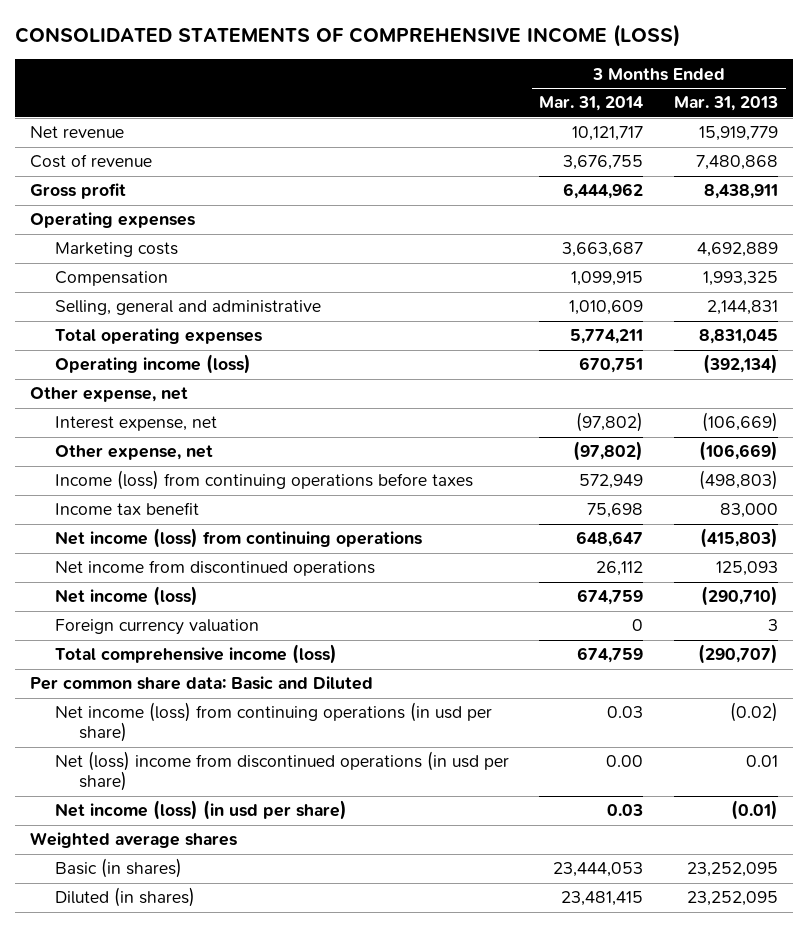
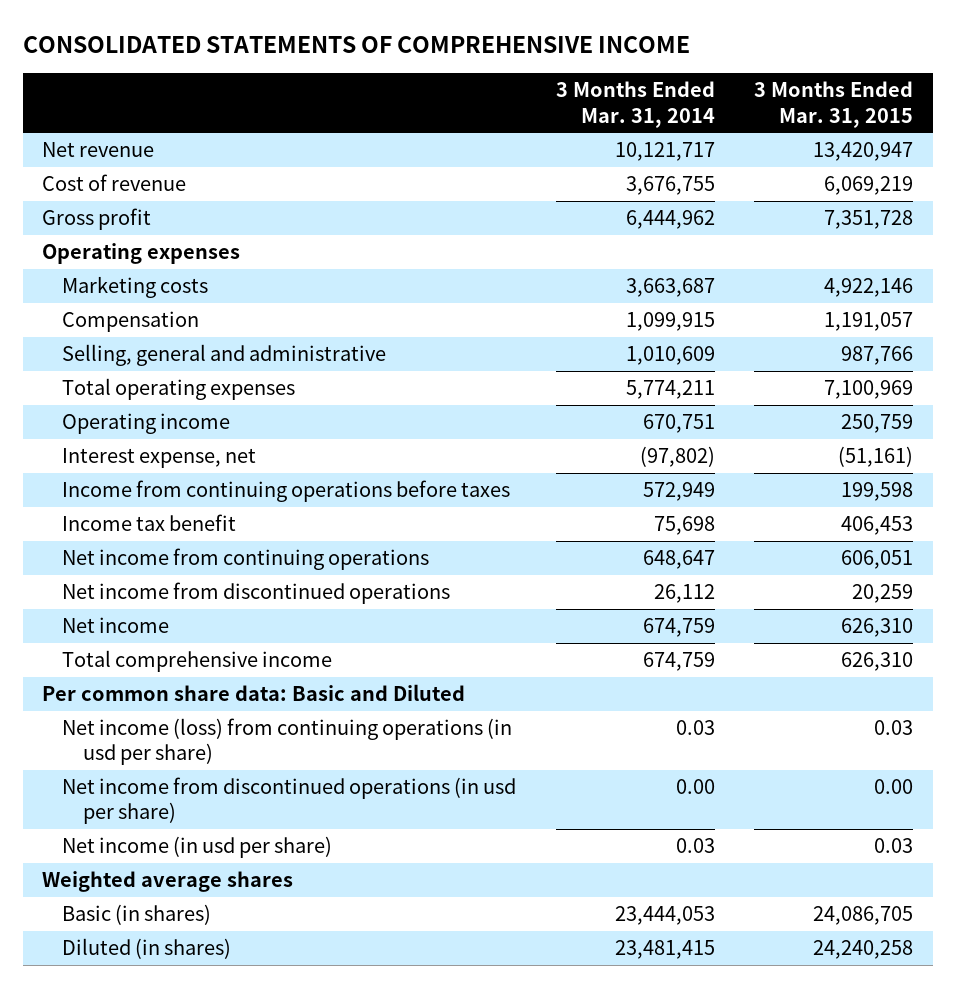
- CONSOLIDATED STATEMENTS OF COMPREHENSIVE INCOME (LOSS)
+ CONSOLIDATED STATEMENTS OF COMPREHENSIVE INCOME
- | 3 Months Ended Mar. 31, 2014 | 3 Months Ended Mar. 31, 2013
+ | 3 Months Ended Mar. 31, 2014 | 3 Months Ended Mar. 31, 2015
- Operating income (loss) | 670,751 | (392,134)
- Other expense, net
+ Operating income | 670,751 | 250,759
- Other expense, net | (97,802) | (106,669)
- Income (loss) from continuing operations before taxes | 572,949 | (498,803)
+ Income from continuing operations before taxes | 572,949 | 199,598
- Net income (loss) from continuing operations | 648,647 | (415,803)
+ Net income from continuing operations | 648,647 | 606,051
- Net income (loss) | 674,759 | (290,710)
- Foreign currency valuation | 0 | 3
- Total comprehensive income (loss) | 674,759 | (290,707)
+ Net income | 674,759 | 626,310
+ Total comprehensive income | 674,759 | 626,310
- Net (loss) income from discontinued operations (in usd per share) | 0.00 | 0.01
- Net income (loss) (in usd per share) | 0.03 | (0.01)
+ Net income from discontinued operations (in usd per share) | 0.00 | 0.00
+ Net income (in usd per share) | 0.03 | 0.03

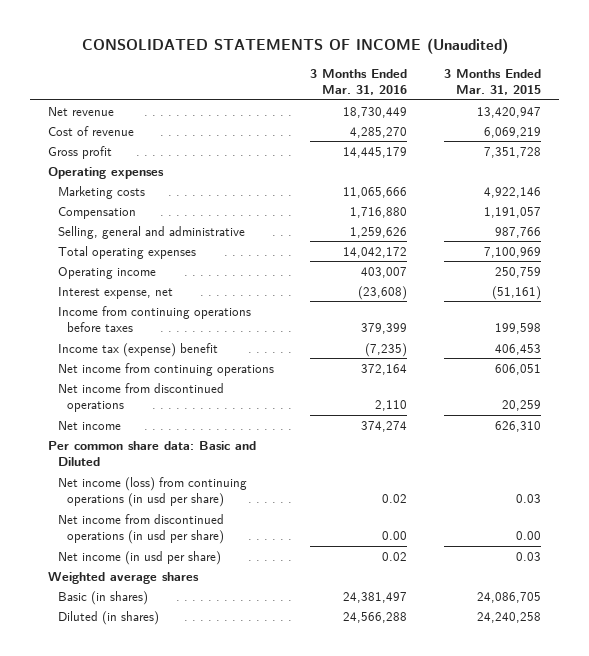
- CONSOLIDATED STATEMENTS OF COMPREHENSIVE INCOME
+ CONSOLIDATED STATEMENTS OF INCOME (Unaudited)
- | 3 Months Ended Mar. 31, 2014 | 3 Months Ended Mar. 31, 2015
+ | 3 Months Ended Mar. 31, 2016 | 3 Months Ended Mar. 31, 2015
- Income tax benefit | 75,698 | 406,453
+ Income tax (expense) benefit | (7,235) | 406,453
- Total comprehensive income | 674,759 | 626,310

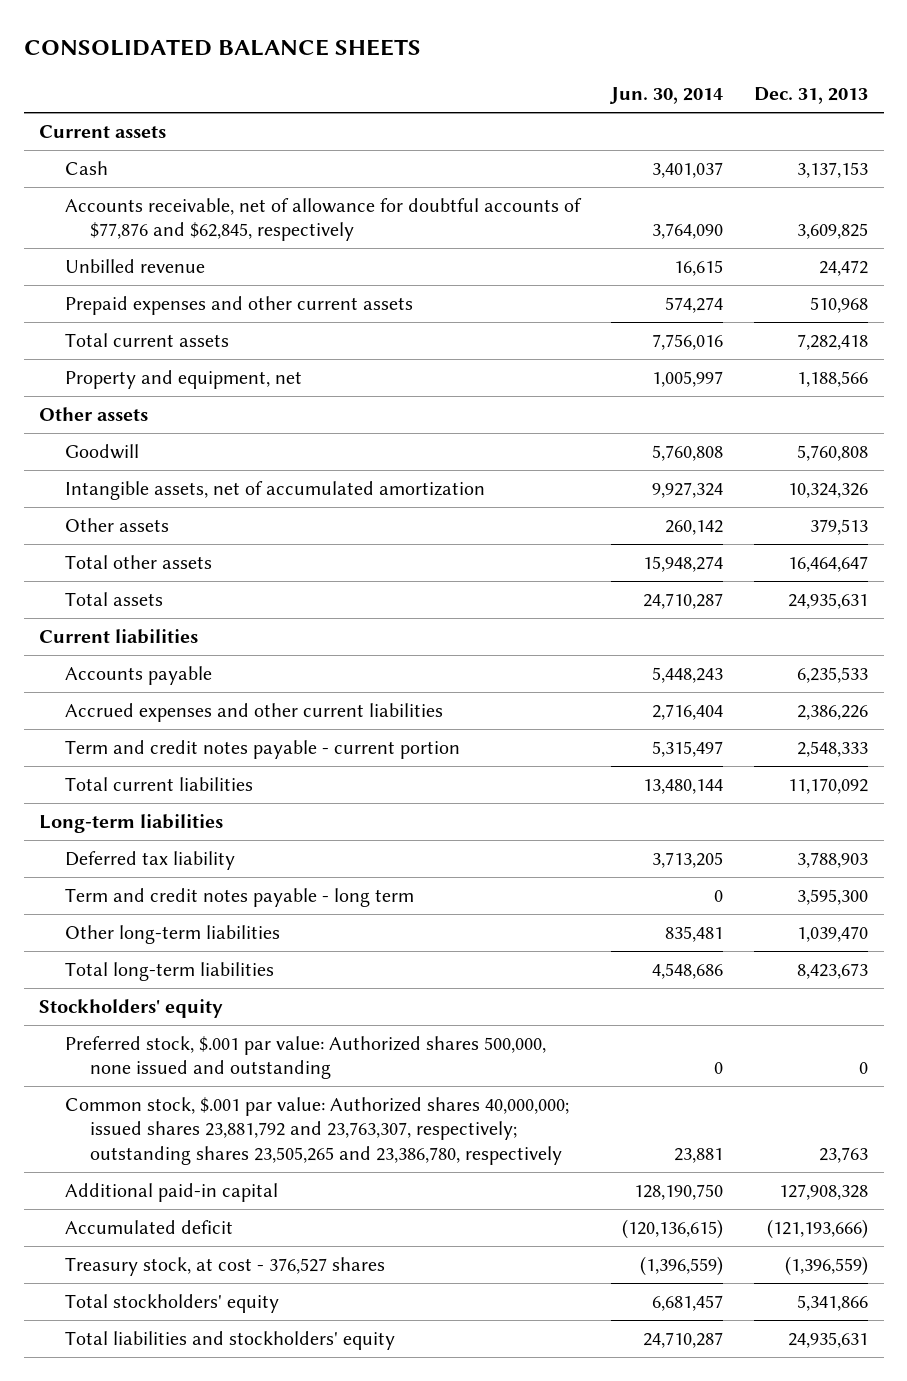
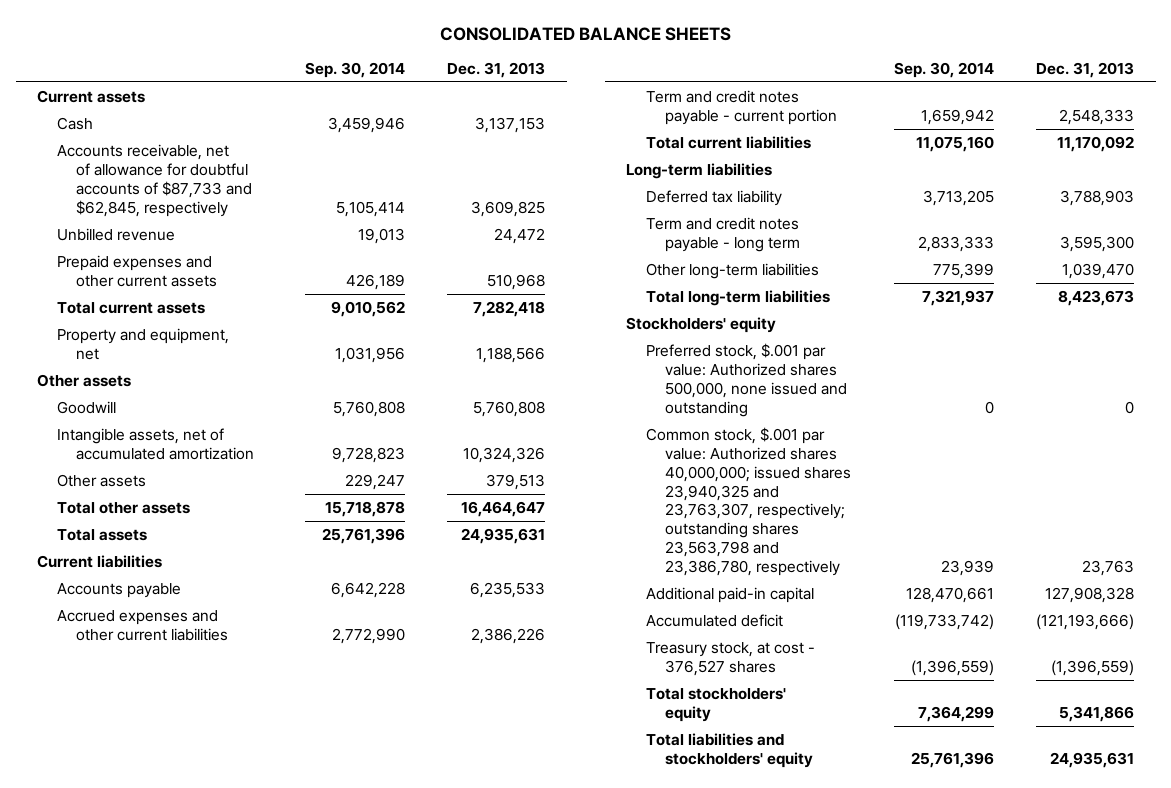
- | Jun. 30, 2014 | Dec. 31, 2013
+ | Sep. 30, 2014 | Dec. 31, 2013
- Accounts receivable, net of allowance for doubtful accounts of $77,876 and $62,845, respectively | 3,764,090 | 3,609,825
+ Accounts receivable, net of allowance for doubtful accounts of $87,733 and $62,845, respectively | 5,105,414 | 3,609,825
- Common stock, $.001 par value: Authorized shares 40,000,000; issued shares 23,881,792 and 23,763,307, respectively; outstanding shares 23,505,265 and 23,386,780, respectively | 23,881 | 23,763
+ Common stock, $.001 par value: Authorized shares 40,000,000; issued shares 23,940,325 and 23,763,307, respectively; outstanding shares 23,563,798 and 23,386,780, respectively | 23,939 | 23,763

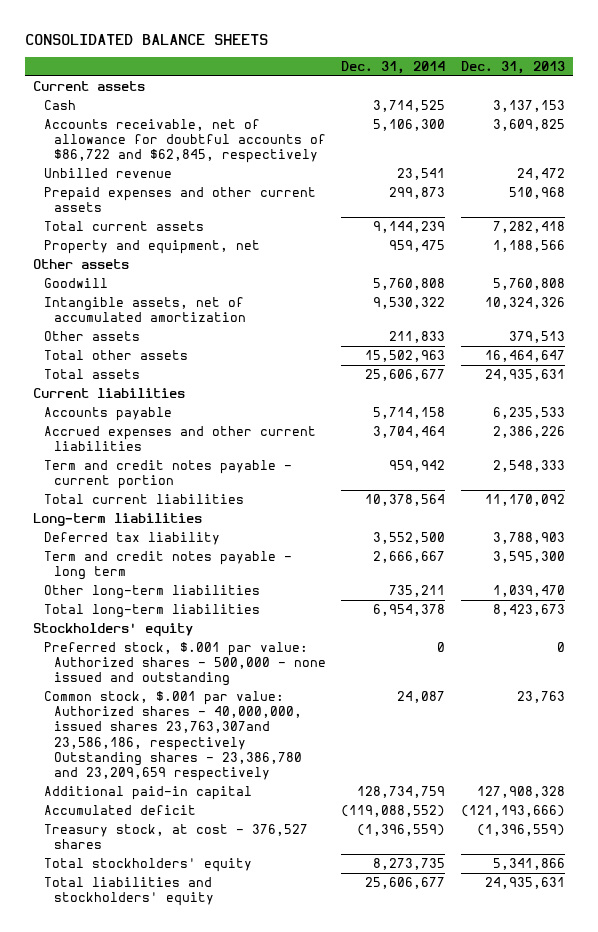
- | Sep. 30, 2014 | Dec. 31, 2013
+ | Dec. 31, 2014 | Dec. 31, 2013
- Accounts receivable, net of allowance for doubtful accounts of $87,733 and $62,845, respectively | 5,105,414 | 3,609,825
+ Accounts receivable, net of allowance for doubtful accounts of $86,722 and $62,845, respectively | 5,106,300 | 3,609,825
- Preferred stock, $.001 par value: Authorized shares 500,000, none issued and outstanding | 0 | 0
- Common stock, $.001 par value: Authorized shares 40,000,000; issued shares 23,940,325 and 23,763,307, respectively; outstanding shares 23,563,798 and 23,386,780, respectively | 23,939 | 23,763
+ Preferred stock, $.001 par value: Authorized shares - 500,000 - none issued and outstanding | 0 | 0
+ Common stock, $.001 par value: Authorized shares - 40,000,000, issued shares 23,763,307and 23,586,186, respectively Outstanding shares - 23,386,780 and 23,209,659 respectively | 24,087 | 23,763

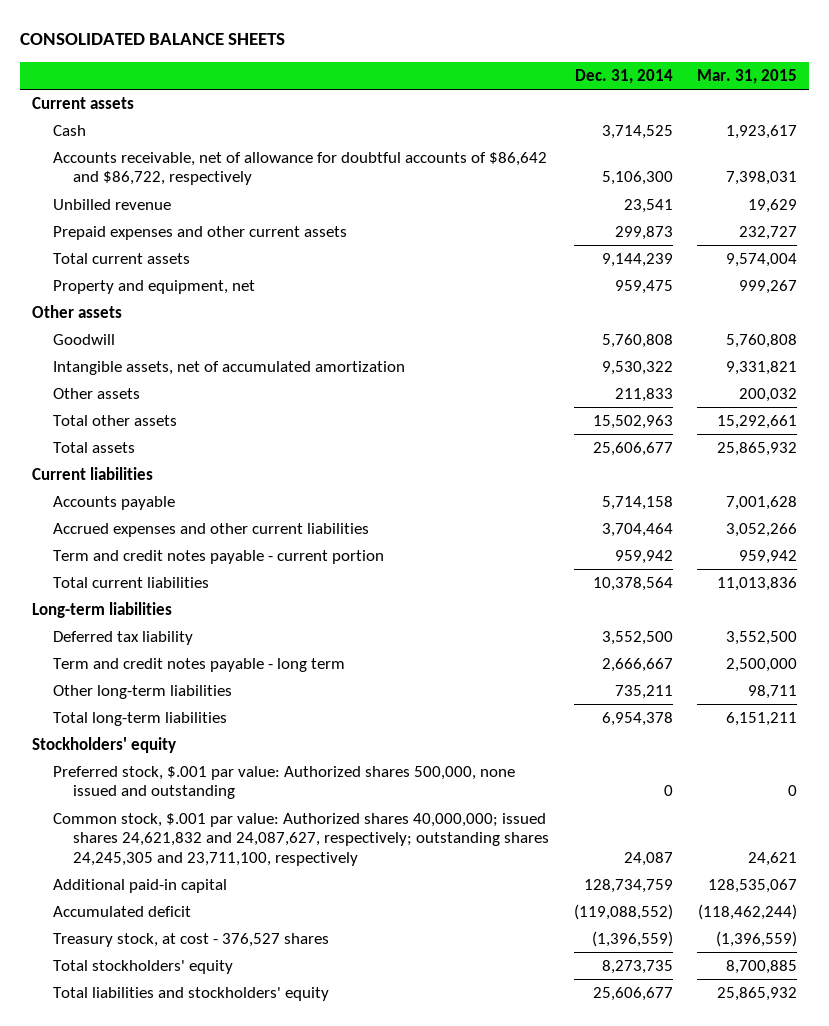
- | Dec. 31, 2014 | Dec. 31, 2013
+ | Dec. 31, 2014 | Mar. 31, 2015
- Accounts receivable, net of allowance for doubtful accounts of $86,722 and $62,845, respectively | 5,106,300 | 3,609,825
+ Accounts receivable, net of allowance for doubtful accounts of $86,642 and $86,722, respectively | 5,106,300 | 7,398,031
- Preferred stock, $.001 par value: Authorized shares - 500,000 - none issued and outstanding | 0 | 0
- Common stock, $.001 par value: Authorized shares - 40,000,000, issued shares 23,763,307and 23,586,186, respectively Outstanding shares - 23,386,780 and 23,209,659 respectively | 24,087 | 23,763
+ Preferred stock, $.001 par value: Authorized shares 500,000, none issued and outstanding | 0 | 0
+ Common stock, $.001 par value: Authorized shares 40,000,000; issued shares 24,621,832 and 24,087,627, respectively; outstanding shares 24,245,305 and 23,711,100, respectively | 24,087 | 24,621

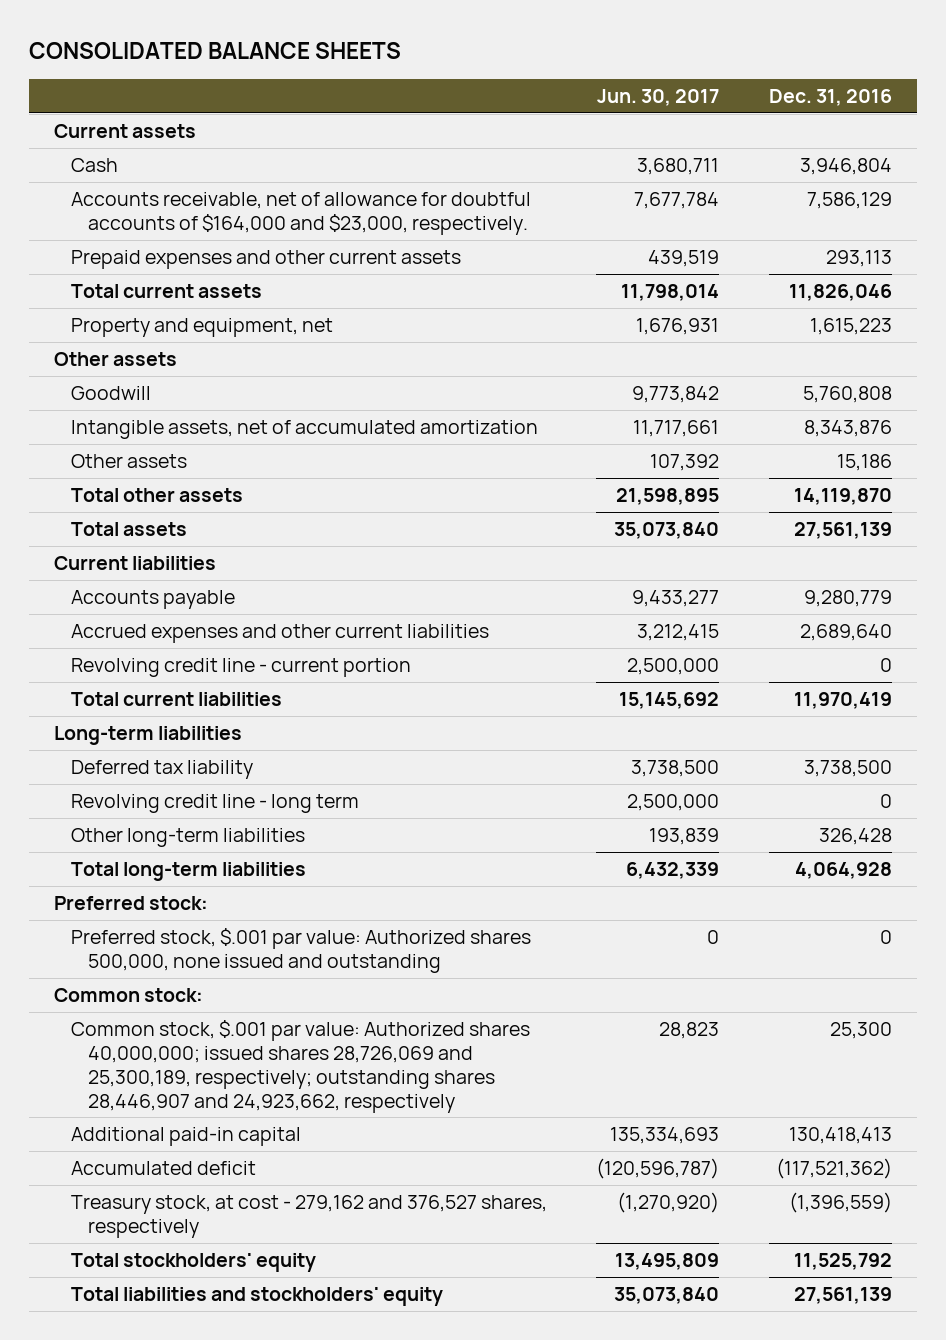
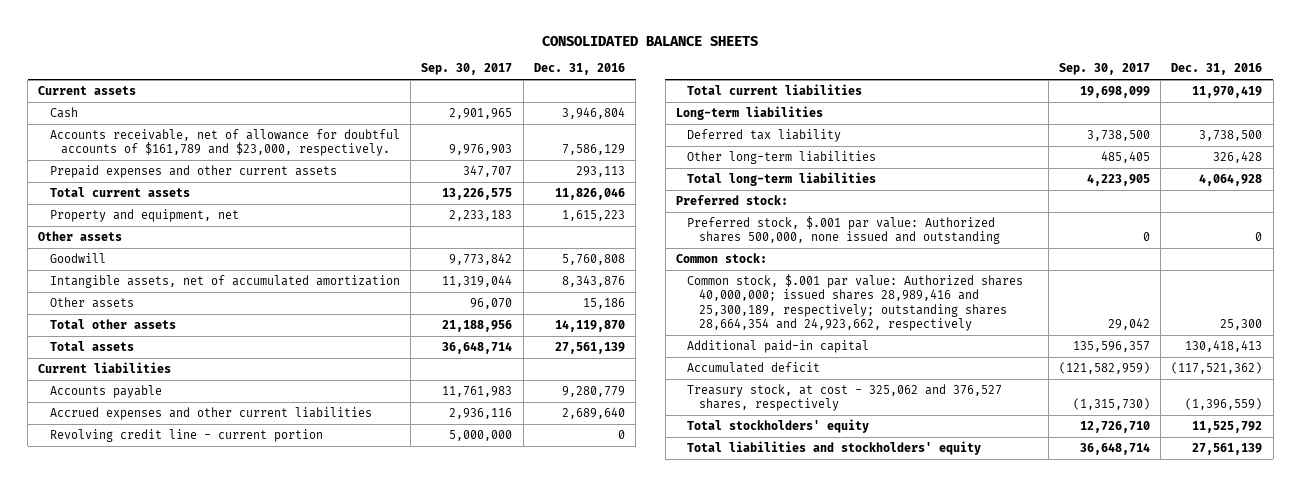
- | Jun. 30, 2017 | Dec. 31, 2016
+ | Sep. 30, 2017 | Dec. 31, 2016
- Accounts receivable, net of allowance for doubtful accounts of $164,000 and $23,000, respectively. | 7,677,784 | 7,586,129
+ Accounts receivable, net of allowance for doubtful accounts of $161,789 and $23,000, respectively. | 9,976,903 | 7,586,129
- Revolving credit line - long term | 2,500,000 | 0
- Common stock, $.001 par value: Authorized shares 40,000,000; issued shares 28,726,069 and 25,300,189, respectively; outstanding shares 28,446,907 and 24,923,662, respectively | 28,823 | 25,300
+ Common stock, $.001 par value: Authorized shares 40,000,000; issued shares 28,989,416 and 25,300,189, respectively; outstanding shares 28,664,354 and 24,923,662, respectively | 29,042 | 25,300
- Treasury stock, at cost - 279,162 and 376,527 shares, respectively | (1,270,920) | (1,396,559)
+ Treasury stock, at cost - 325,062 and 376,527 shares, respectively | (1,315,730) | (1,396,559)

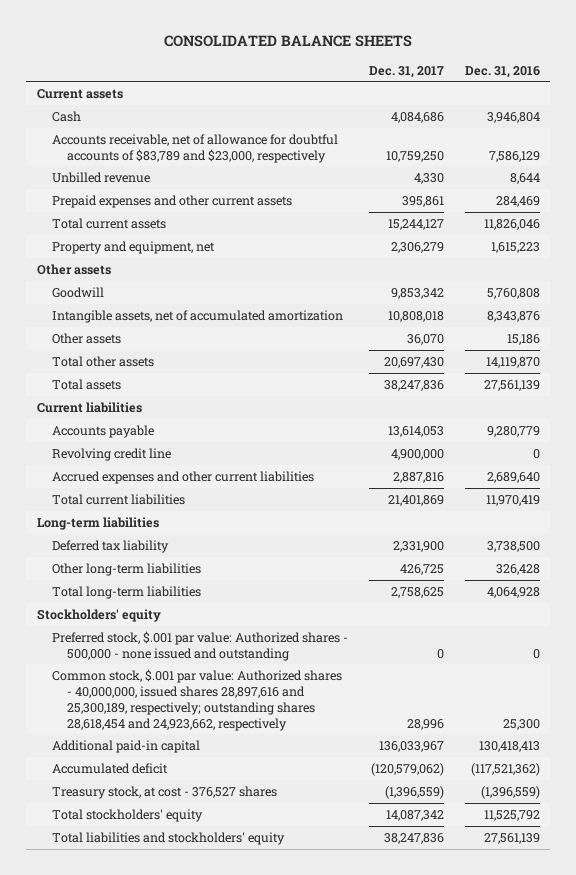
- | Sep. 30, 2017 | Dec. 31, 2016
+ | Dec. 31, 2017 | Dec. 31, 2016
- Accounts receivable, net of allowance for doubtful accounts of $161,789 and $23,000, respectively. | 9,976,903 | 7,586,129
- Prepaid expenses and other current assets | 347,707 | 293,113
+ Accounts receivable, net of allowance for doubtful accounts of $83,789 and $23,000, respectively | 10,759,250 | 7,586,129
+ Unbilled revenue | 4,330 | 8,644
+ Prepaid expenses and other current assets | 395,861 | 284,469
+ Revolving credit line | 4,900,000 | 0
- Revolving credit line - current portion | 5,000,000 | 0
- Preferred stock:
- Preferred stock, $.001 par value: Authorized shares 500,000, none issued and outstanding | 0 | 0
- Common stock:
- Common stock, $.001 par value: Authorized shares 40,000,000; issued shares 28,989,416 and 25,300,189, respectively; outstanding shares 28,664,354 and 24,923,662, respectively | 29,042 | 25,300
+ Stockholders' equity
+ Preferred stock, $.001 par value: Authorized shares - 500,000 - none issued and outstanding | 0 | 0
+ Common stock, $.001 par value: Authorized shares - 40,000,000, issued shares 28,897,616 and 25,300,189, respectively; outstanding shares 28,618,454 and 24,923,662, respectively | 28,996 | 25,300
- Treasury stock, at cost - 325,062 and 376,527 shares, respectively | (1,315,730) | (1,396,559)
+ Treasury stock, at cost - 376,527 shares | (1,396,559) | (1,396,559)

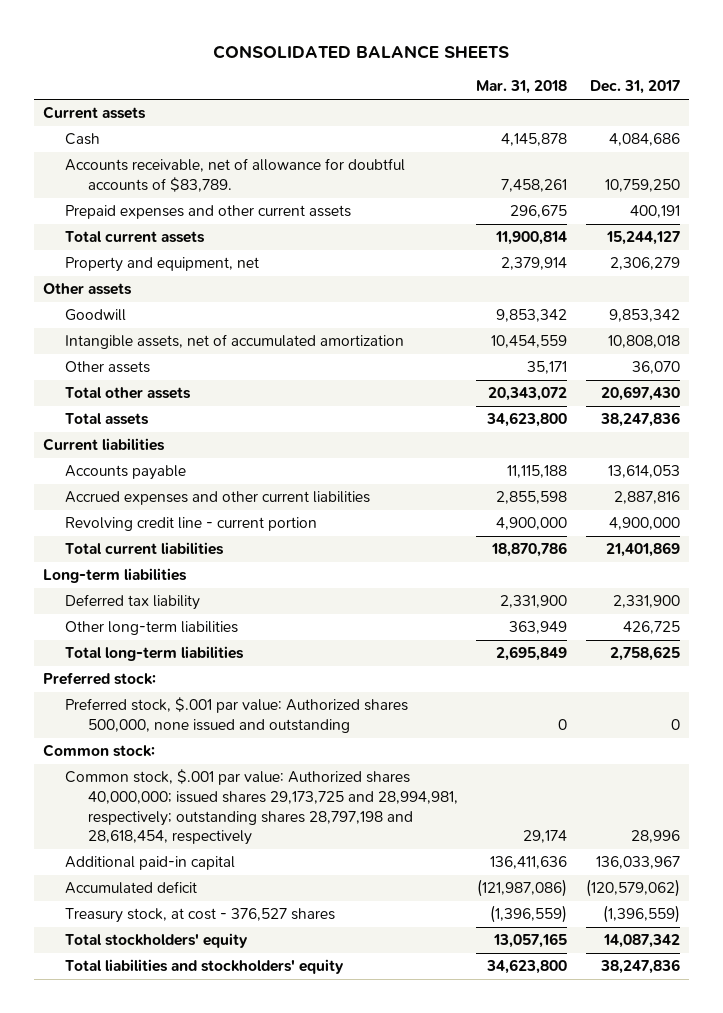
- | Dec. 31, 2017 | Dec. 31, 2016
+ | Mar. 31, 2018 | Dec. 31, 2017
- Accounts receivable, net of allowance for doubtful accounts of $83,789 and $23,000, respectively | 10,759,250 | 7,586,129
- Unbilled revenue | 4,330 | 8,644
- Prepaid expenses and other current assets | 395,861 | 284,469
+ Accounts receivable, net of allowance for doubtful accounts of $83,789. | 7,458,261 | 10,759,250
+ Prepaid expenses and other current assets | 296,675 | 400,191
- Revolving credit line | 4,900,000 | 0
+ Revolving credit line - current portion | 4,900,000 | 4,900,000
- Stockholders' equity
- Preferred stock, $.001 par value: Authorized shares - 500,000 - none issued and outstanding | 0 | 0
- Common stock, $.001 par value: Authorized shares - 40,000,000, issued shares 28,897,616 and 25,300,189, respectively; outstanding shares 28,618,454 and 24,923,662, respectively | 28,996 | 25,300
+ Preferred stock:
+ Preferred stock, $.001 par value: Authorized shares 500,000, none issued and outstanding | 0 | 0
+ Common stock:
+ Common stock, $.001 par value: Authorized shares 40,000,000; issued shares 29,173,725 and 28,994,981, respectively; outstanding shares 28,797,198 and 28,618,454, respectively | 29,174 | 28,996

